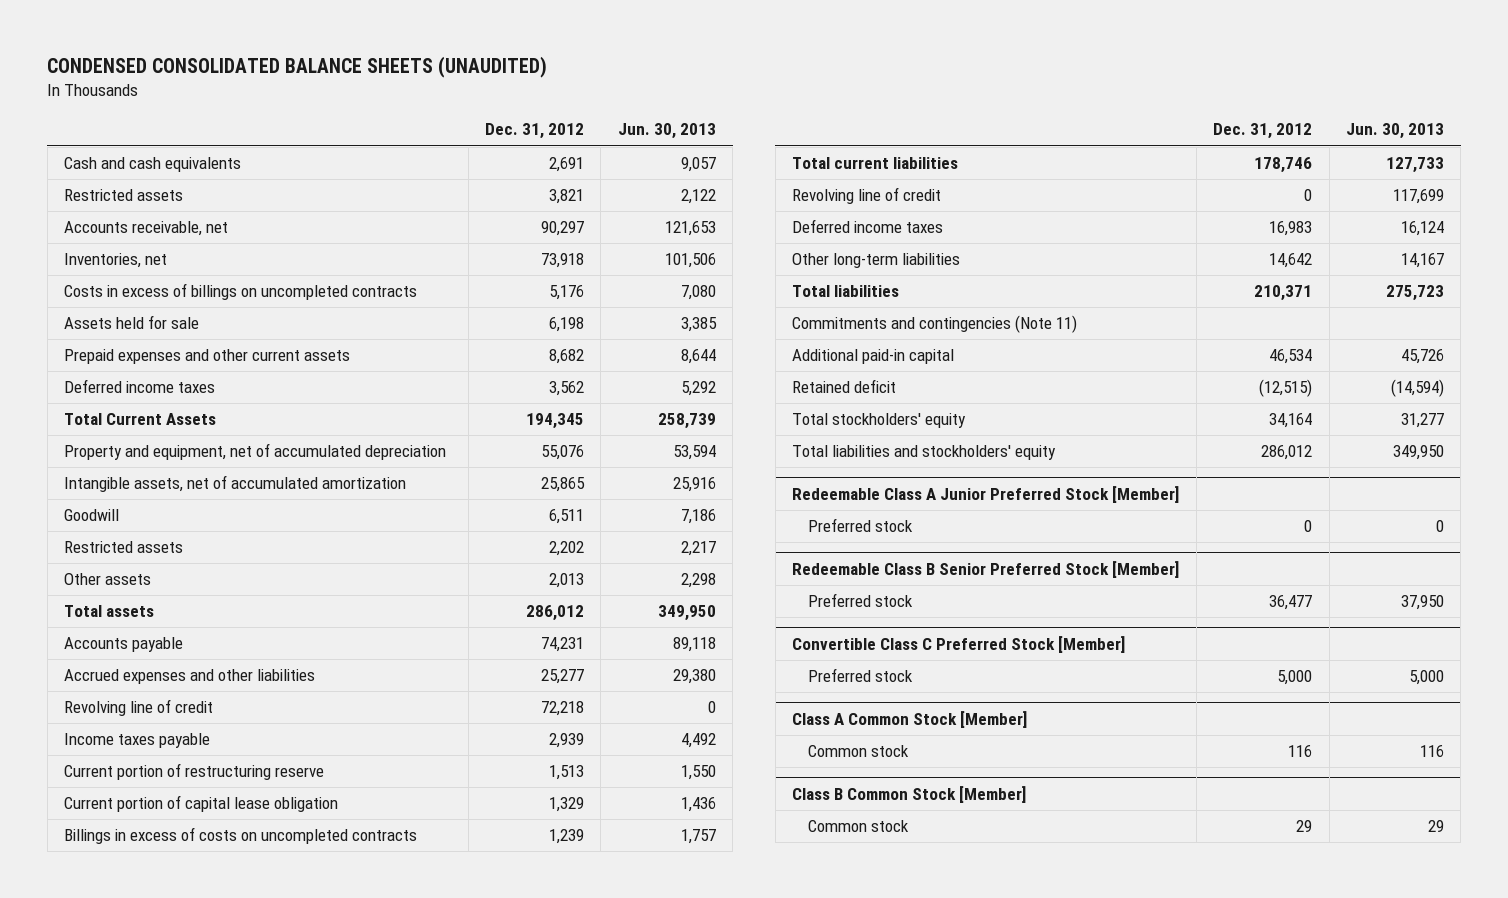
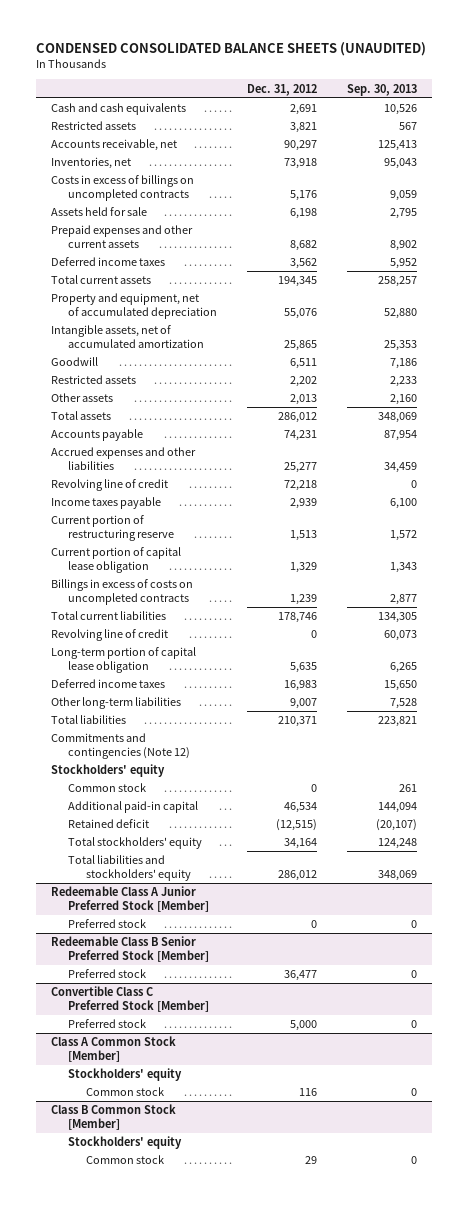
- | Dec. 31, 2012 | Jun. 30, 2013
+ | Dec. 31, 2012 | Sep. 30, 2013
- Total Current Assets | 194,345 | 258,739
+ Total current assets | 194,345 | 258,257
+ Long-term portion of capital lease obligation | 5,635 | 6,265
- Other long-term liabilities | 14,642 | 14,167
+ Other long-term liabilities | 9,007 | 7,528
- Commitments and contingencies (Note 11)
+ Commitments and contingencies (Note 12)
+ Stockholders' equity
+ Common stock | 0 | 261
@ Class A Common Stock [Member]
+ Stockholders' equity
@ Class B Common Stock [Member]
+ Stockholders' equity

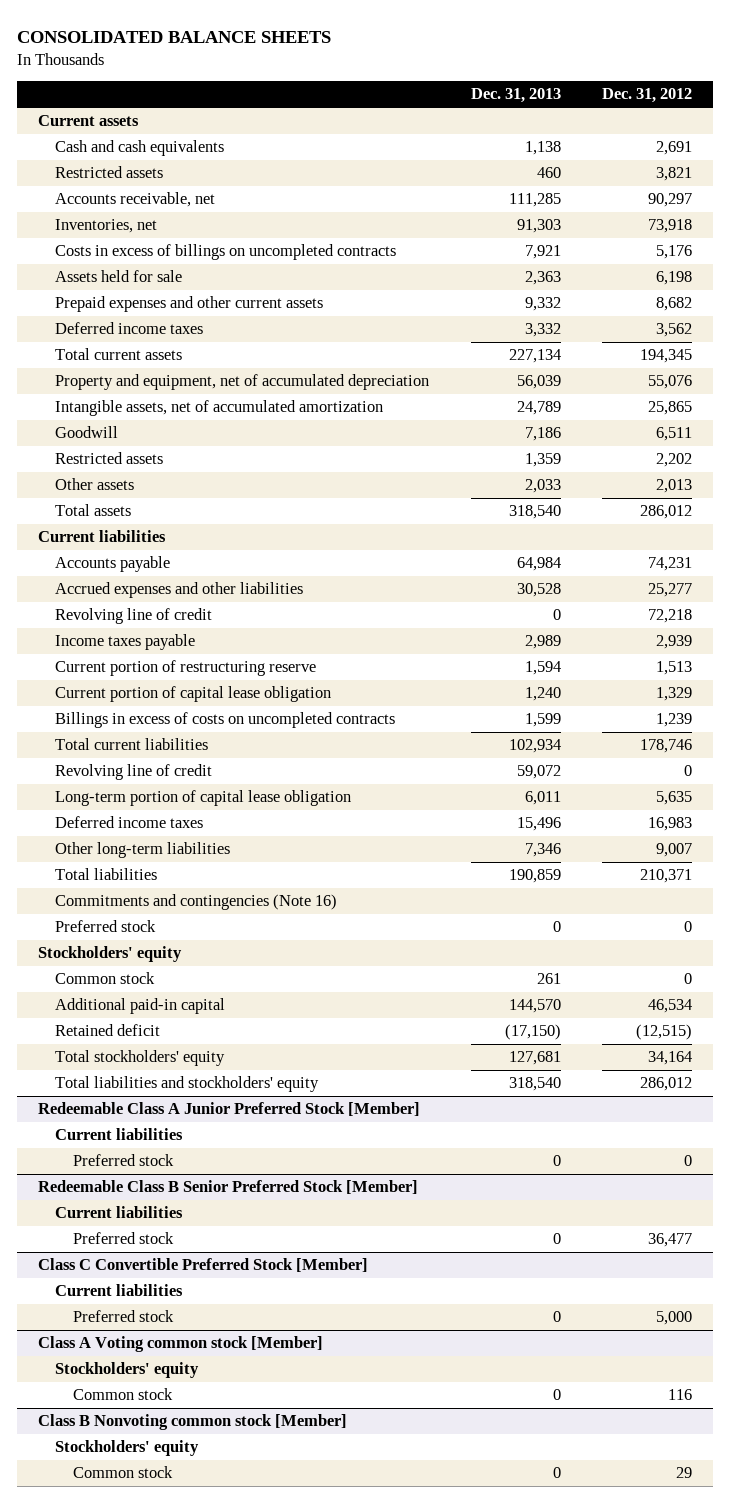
- CONDENSED CONSOLIDATED BALANCE SHEETS (UNAUDITED)
+ CONSOLIDATED BALANCE SHEETS
- | Dec. 31, 2012 | Sep. 30, 2013
+ | Dec. 31, 2013 | Dec. 31, 2012
+ Current assets
+ Current liabilities
- Commitments and contingencies (Note 12)
+ Commitments and contingencies (Note 16)
+ Preferred stock | 0 | 0
@ Redeemable Class A Junior Preferred Stock [Member]
+ Current liabilities
@ Redeemable Class B Senior Preferred Stock [Member]
+ Current liabilities
- Convertible Class C Preferred Stock [Member]
+ Class C Convertible Preferred Stock [Member]
+ Current liabilities
- Class A Common Stock [Member]
+ Class A Voting common stock [Member]
- Class B Common Stock [Member]
+ Class B Nonvoting common stock [Member]

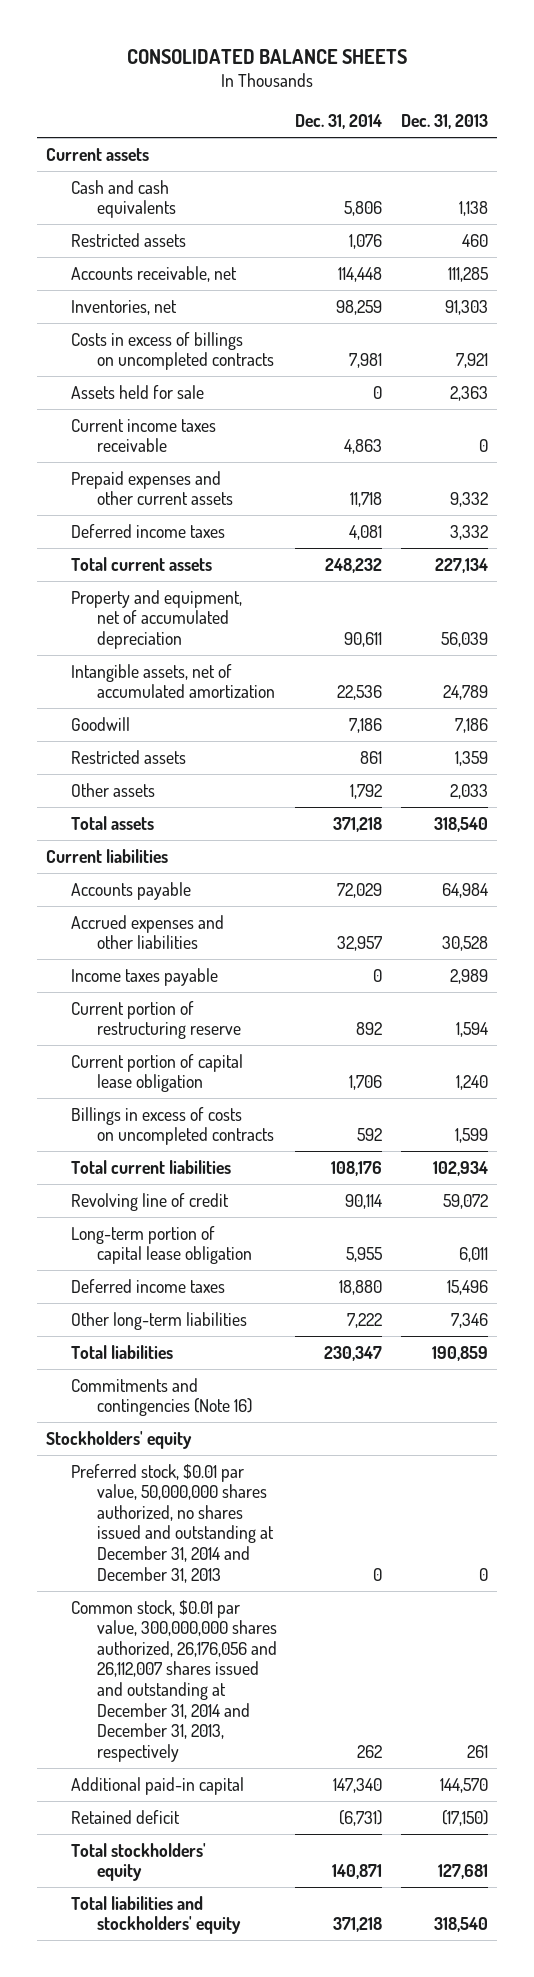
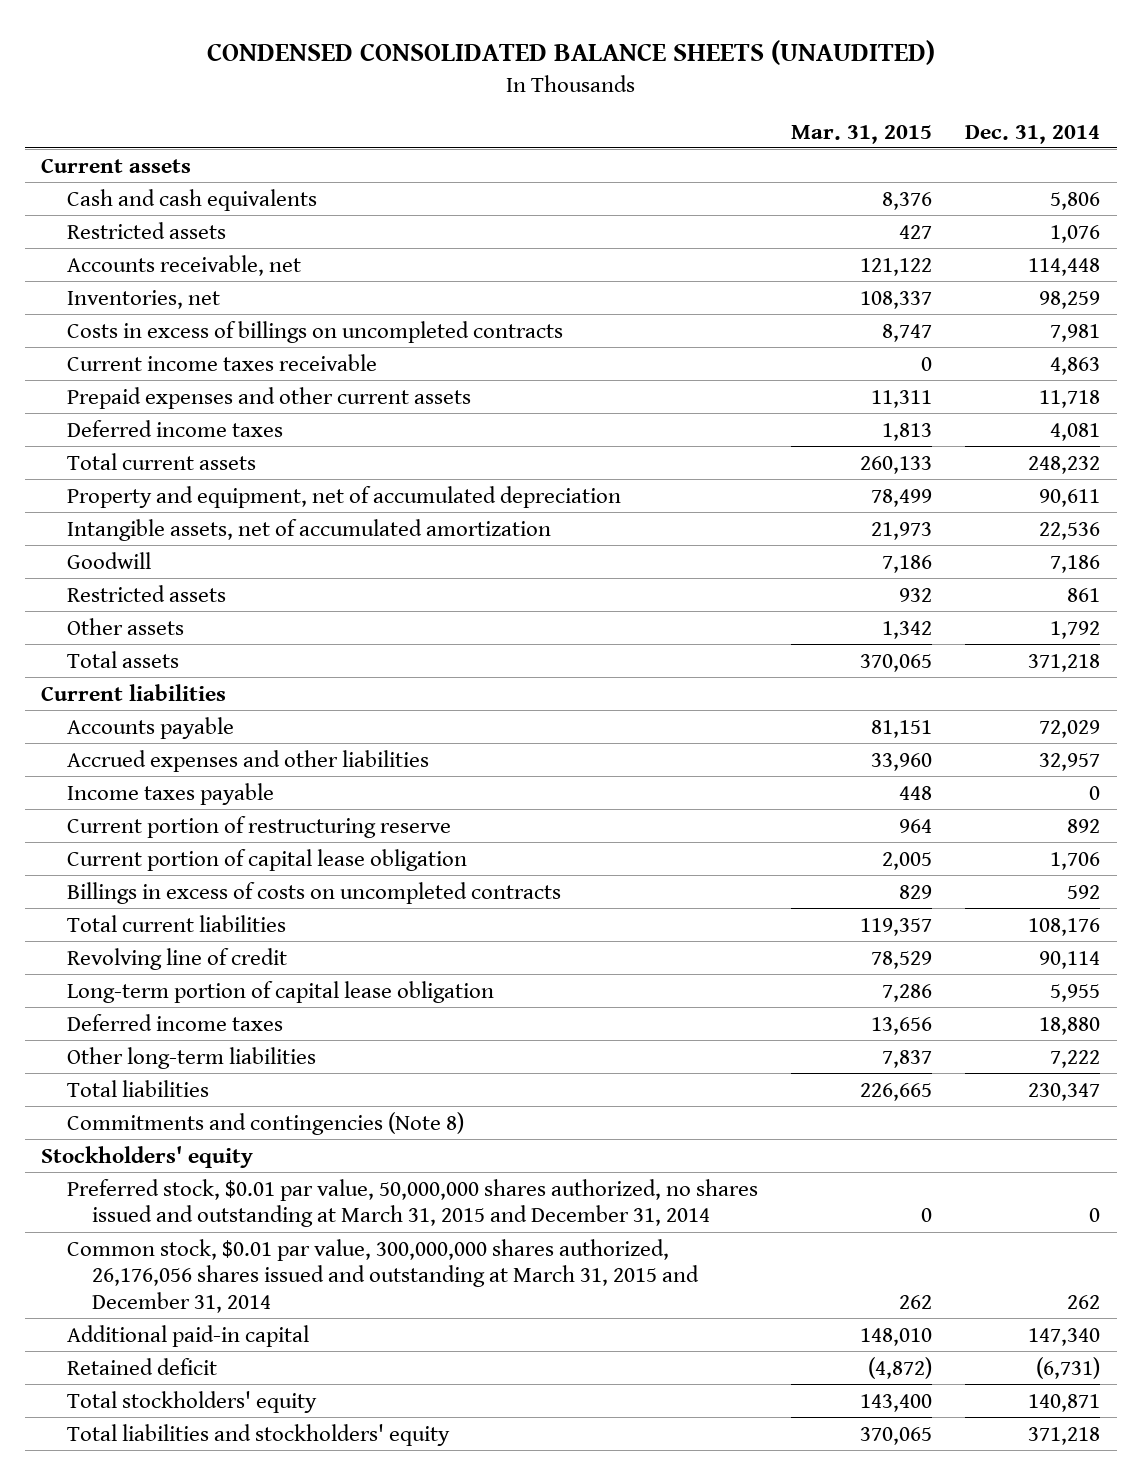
- CONSOLIDATED BALANCE SHEETS
+ CONDENSED CONSOLIDATED BALANCE SHEETS (UNAUDITED)
- | Dec. 31, 2014 | Dec. 31, 2013
+ | Mar. 31, 2015 | Dec. 31, 2014
- Assets held for sale | 0 | 2,363
- Commitments and contingencies (Note 16)
+ Commitments and contingencies (Note 8)
- Preferred stock, $0.01 par value, 50,000,000 shares authorized, no shares issued and outstanding at December 31, 2014 and December 31, 2013 | 0 | 0
- Common stock, $0.01 par value, 300,000,000 shares authorized, 26,176,056 and 26,112,007 shares issued and outstanding at December 31, 2014 and December 31, 2013, respectively | 262 | 261
+ Preferred stock, $0.01 par value, 50,000,000 shares authorized, no shares issued and outstanding at March 31, 2015 and December 31, 2014 | 0 | 0
+ Common stock, $0.01 par value, 300,000,000 shares authorized, 26,176,056 shares issued and outstanding at March 31, 2015 and December 31, 2014 | 262 | 262

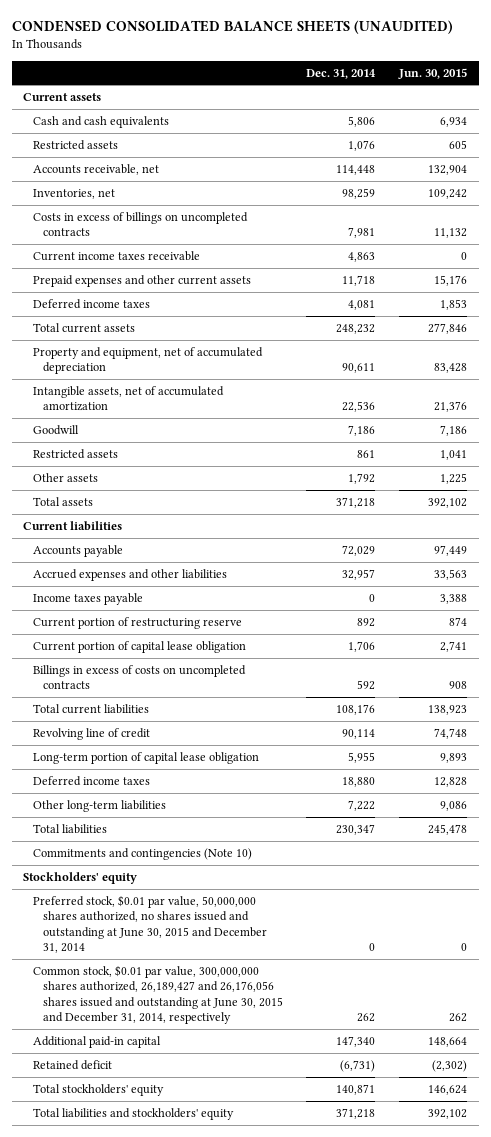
- | Mar. 31, 2015 | Dec. 31, 2014
+ | Dec. 31, 2014 | Jun. 30, 2015
- Commitments and contingencies (Note 8)
+ Commitments and contingencies (Note 10)
- Preferred stock, $0.01 par value, 50,000,000 shares authorized, no shares issued and outstanding at March 31, 2015 and December 31, 2014 | 0 | 0
- Common stock, $0.01 par value, 300,000,000 shares authorized, 26,176,056 shares issued and outstanding at March 31, 2015 and December 31, 2014 | 262 | 262
+ Preferred stock, $0.01 par value, 50,000,000 shares authorized, no shares issued and outstanding at June 30, 2015 and December 31, 2014 | 0 | 0
+ Common stock, $0.01 par value, 300,000,000 shares authorized, 26,189,427 and 26,176,056 shares issued and outstanding at June 30, 2015 and December 31, 2014, respectively | 262 | 262

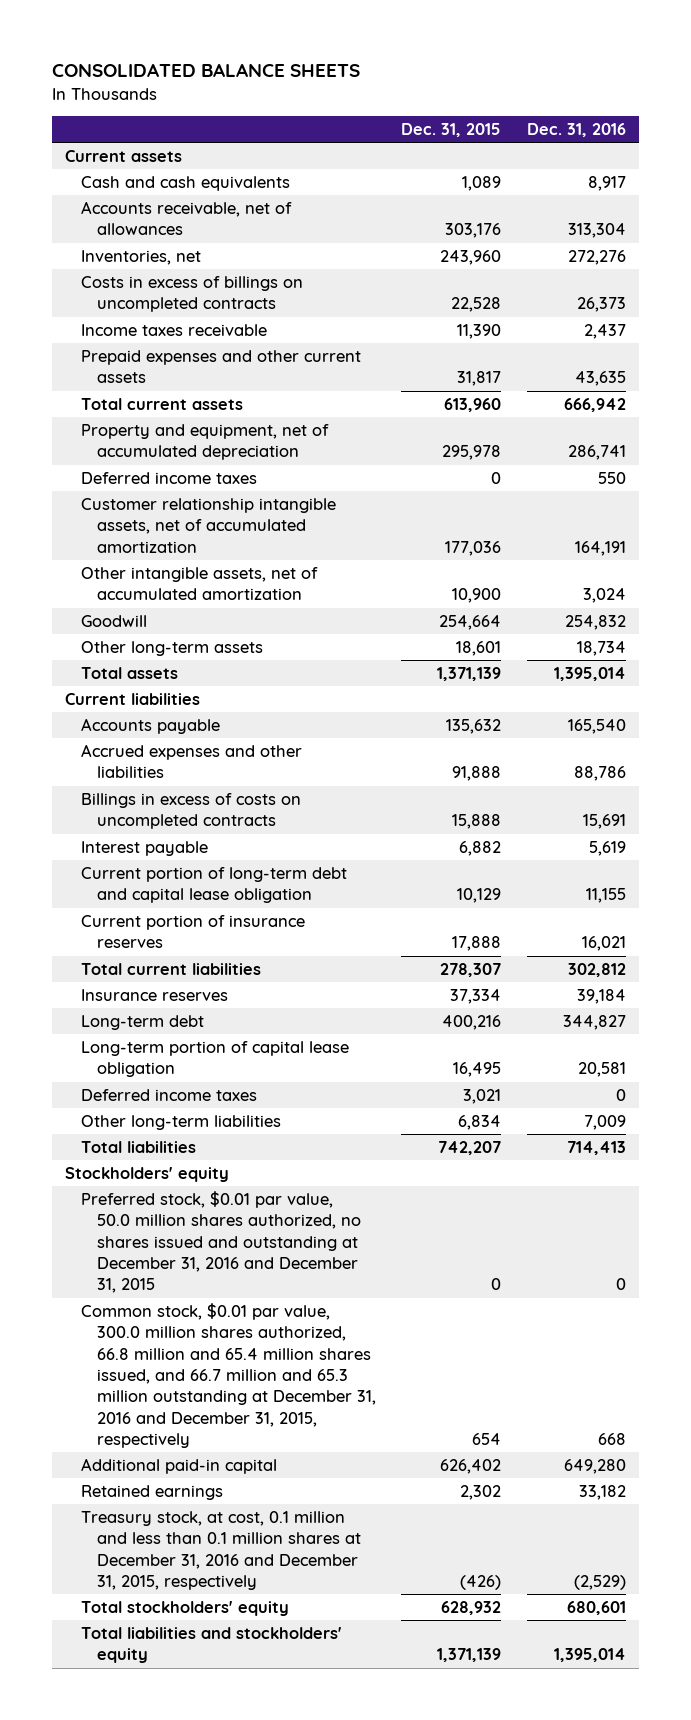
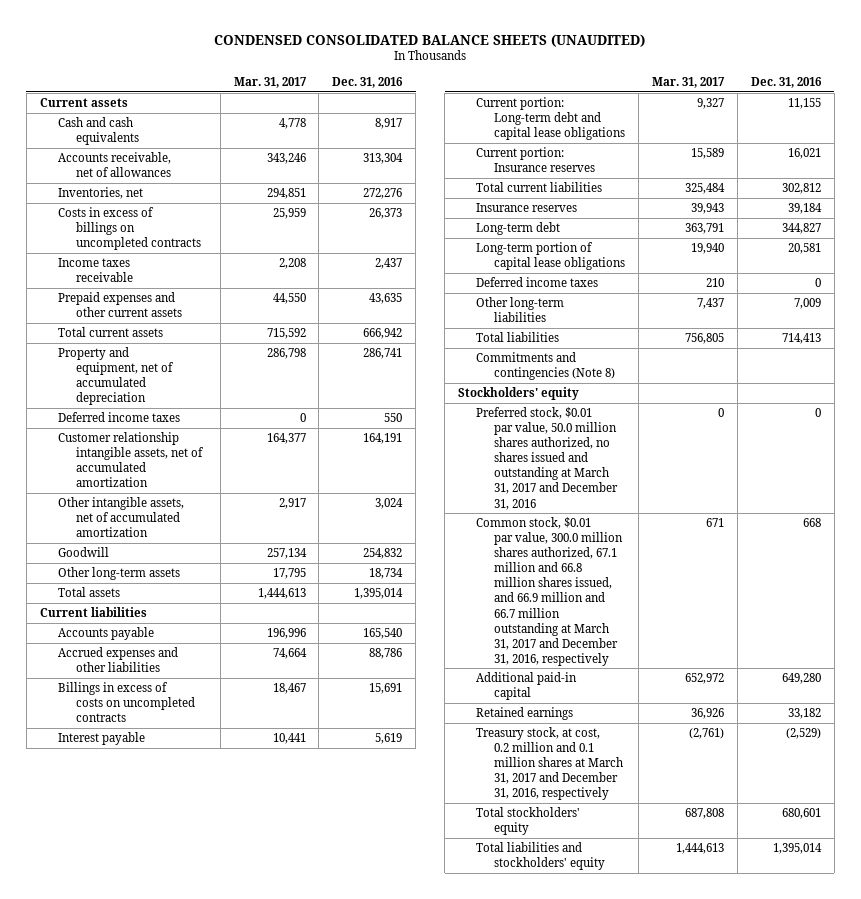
- CONSOLIDATED BALANCE SHEETS
+ CONDENSED CONSOLIDATED BALANCE SHEETS (UNAUDITED)
- | Dec. 31, 2015 | Dec. 31, 2016
+ | Mar. 31, 2017 | Dec. 31, 2016
- Current portion of long-term debt and capital lease obligation | 10,129 | 11,155
- Current portion of insurance reserves | 17,888 | 16,021
+ Current portion: Long-term debt and capital lease obligations | 9,327 | 11,155
+ Current portion: Insurance reserves | 15,589 | 16,021
- Long-term portion of capital lease obligation | 16,495 | 20,581
+ Long-term portion of capital lease obligations | 19,940 | 20,581
+ Commitments and contingencies (Note 8)
- Preferred stock, $0.01 par value, 50.0 million shares authorized, no shares issued and outstanding at December 31, 2016 and December 31, 2015 | 0 | 0
- Common stock, $0.01 par value, 300.0 million shares authorized, 66.8 million and 65.4 million shares issued, and 66.7 million and 65.3 million outstanding at December 31, 2016 and December 31, 2015, respectively | 654 | 668
+ Preferred stock, $0.01 par value, 50.0 million shares authorized, no shares issued and outstanding at March 31, 2017 and December 31, 2016 | 0 | 0
+ Common stock, $0.01 par value, 300.0 million shares authorized, 67.1 million and 66.8 million shares issued, and 66.9 million and 66.7 million outstanding at March 31, 2017 and December 31, 2016, respectively | 671 | 668
- Treasury stock, at cost, 0.1 million and less than 0.1 million shares at December 31, 2016 and December 31, 2015, respectively | (426) | (2,529)
+ Treasury stock, at cost, 0.2 million and 0.1 million shares at March 31, 2017 and December 31, 2016, respectively | (2,761) | (2,529)

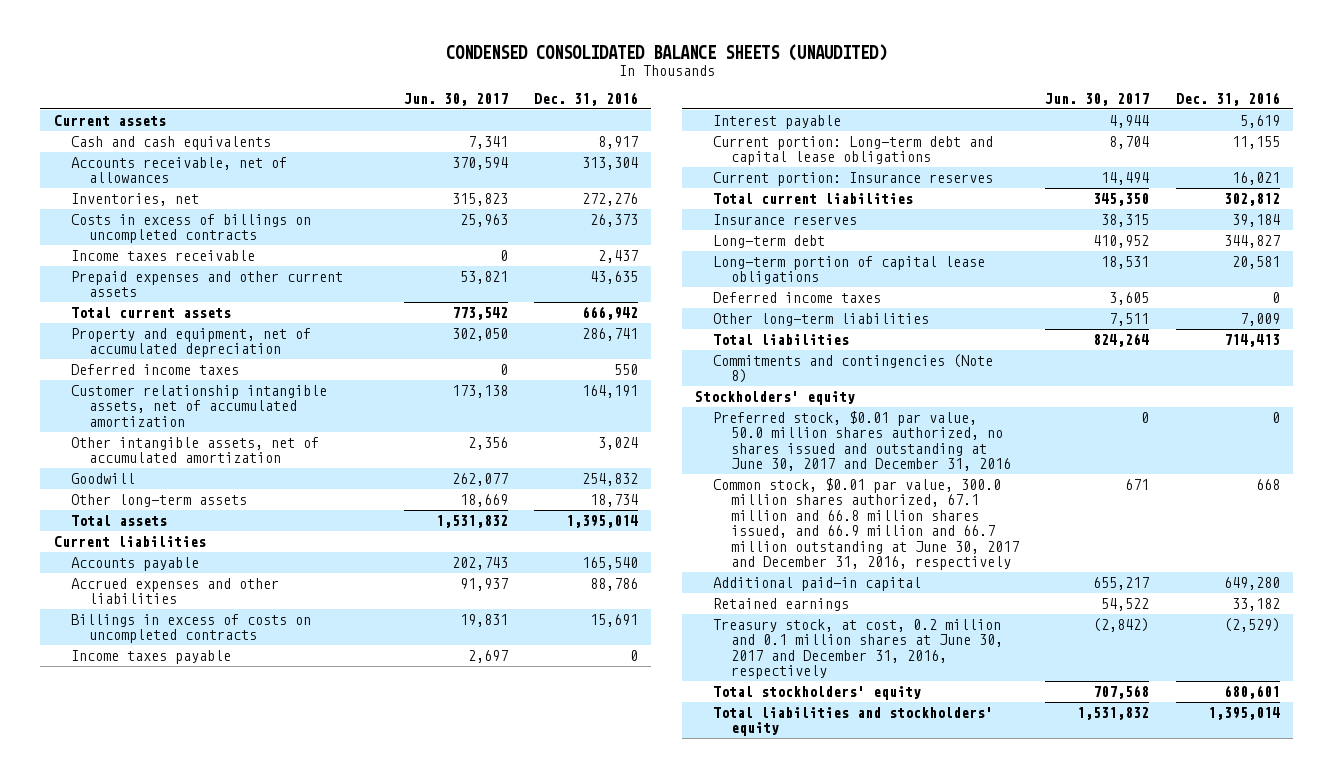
- | Mar. 31, 2017 | Dec. 31, 2016
+ | Jun. 30, 2017 | Dec. 31, 2016
+ Income taxes payable | 2,697 | 0
- Preferred stock, $0.01 par value, 50.0 million shares authorized, no shares issued and outstanding at March 31, 2017 and December 31, 2016 | 0 | 0
- Common stock, $0.01 par value, 300.0 million shares authorized, 67.1 million and 66.8 million shares issued, and 66.9 million and 66.7 million outstanding at March 31, 2017 and December 31, 2016, respectively | 671 | 668
+ Preferred stock, $0.01 par value, 50.0 million shares authorized, no shares issued and outstanding at June 30, 2017 and December 31, 2016 | 0 | 0
+ Common stock, $0.01 par value, 300.0 million shares authorized, 67.1 million and 66.8 million shares issued, and 66.9 million and 66.7 million outstanding at June 30, 2017 and December 31, 2016, respectively | 671 | 668
- Treasury stock, at cost, 0.2 million and 0.1 million shares at March 31, 2017 and December 31, 2016, respectively | (2,761) | (2,529)
+ Treasury stock, at cost, 0.2 million and 0.1 million shares at June 30, 2017 and December 31, 2016, respectively | (2,842) | (2,529)

